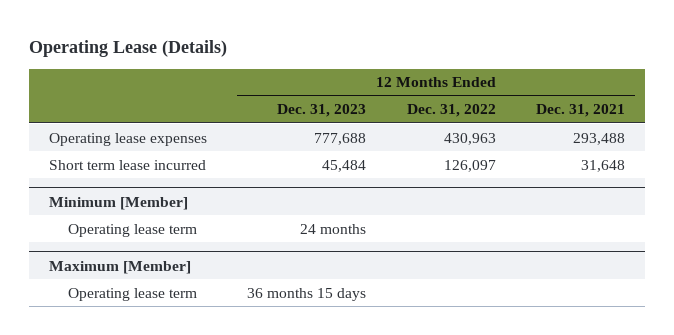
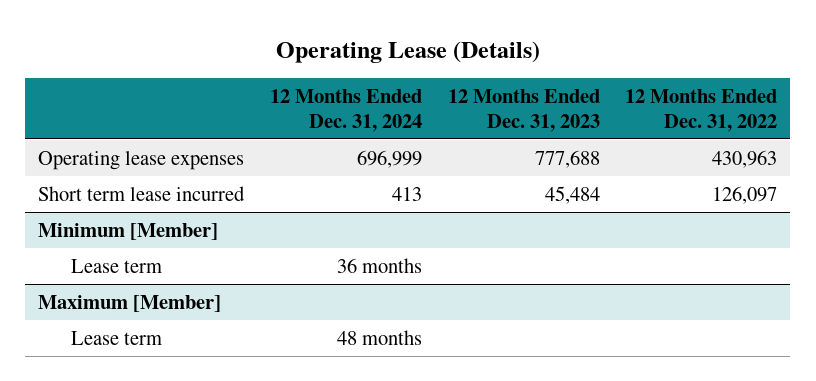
- | 12 Months Ended Dec. 31, 2023 | 12 Months Ended Dec. 31, 2022 | 12 Months Ended Dec. 31, 2021
+ | 12 Months Ended Dec. 31, 2024 | 12 Months Ended Dec. 31, 2023 | 12 Months Ended Dec. 31, 2022
@ Minimum [Member]
- Operating lease term | 24 months | |
+ Lease term | 36 months | |
@ Maximum [Member]
- Operating lease term | 36 months 15 days | |
+ Lease term | 48 months | |

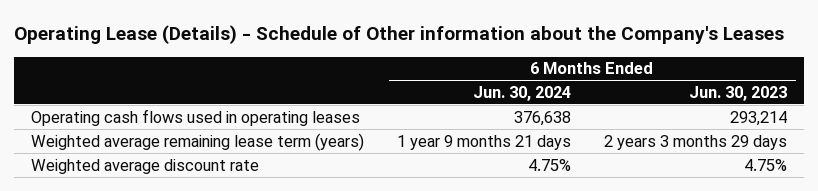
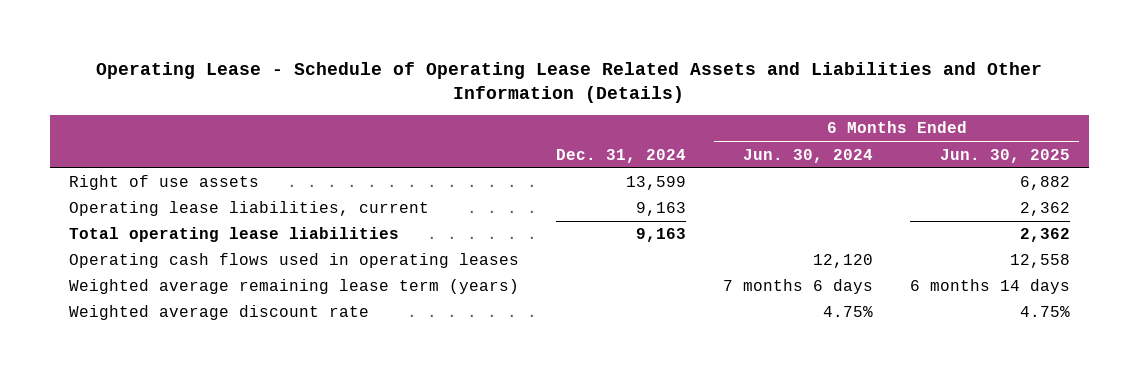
- Operating Lease (Details) - Schedule of Other information about the Company's Leases
+ Operating Lease - Schedule of Operating Lease Related Assets and Liabilities and Other Information (Details)
- | 6 Months Ended Jun. 30, 2024 | 6 Months Ended Jun. 30, 2023
+ | Dec. 31, 2024 | 6 Months Ended Jun. 30, 2024 | 6 Months Ended Jun. 30, 2025
- Operating cash flows used in operating leases | 376,638 | 293,214
- Weighted average remaining lease term (years) | 1 year 9 months 21 days | 2 years 3 months 29 days
+ Right of use assets | 13,599 | | 6,882
+ Operating lease liabilities, current | 9,163 | | 2,362
+ Total operating lease liabilities | 9,163 | | 2,362
+ Operating cash flows used in operating leases | | 12,120 | 12,558
+ Weighted average remaining lease term (years) | | 7 months 6 days | 6 months 14 days

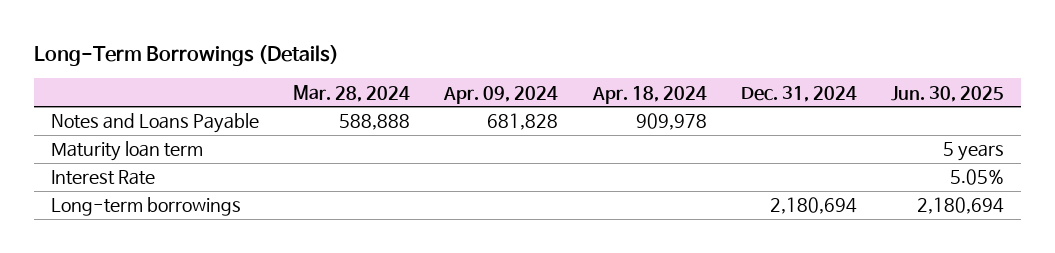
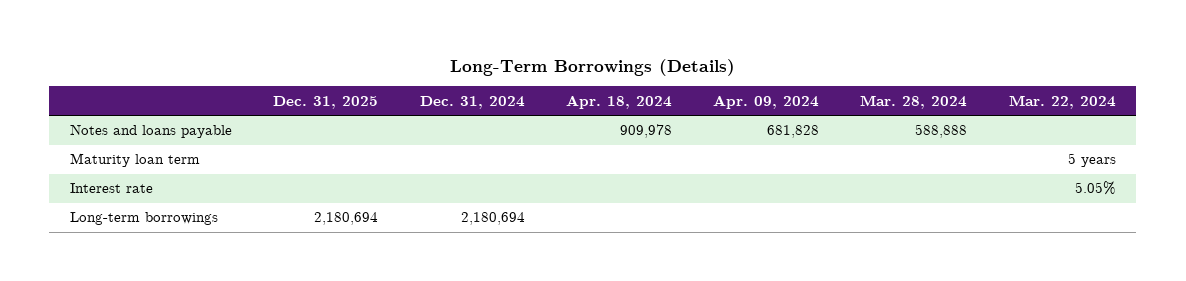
- | Mar. 28, 2024 | Apr. 09, 2024 | Apr. 18, 2024 | Dec. 31, 2024 | Jun. 30, 2025
+ | Dec. 31, 2025 | Dec. 31, 2024 | Apr. 18, 2024 | Apr. 09, 2024 | Mar. 28, 2024 | Mar. 22, 2024
- Notes and Loans Payable | 588,888 | 681,828 | 909,978 | |
+ Notes and loans payable | | | 909,978 | 681,828 | 588,888 |
- Interest Rate | | | | | 5.05%
+ Interest rate | | | | | | 5.05%

